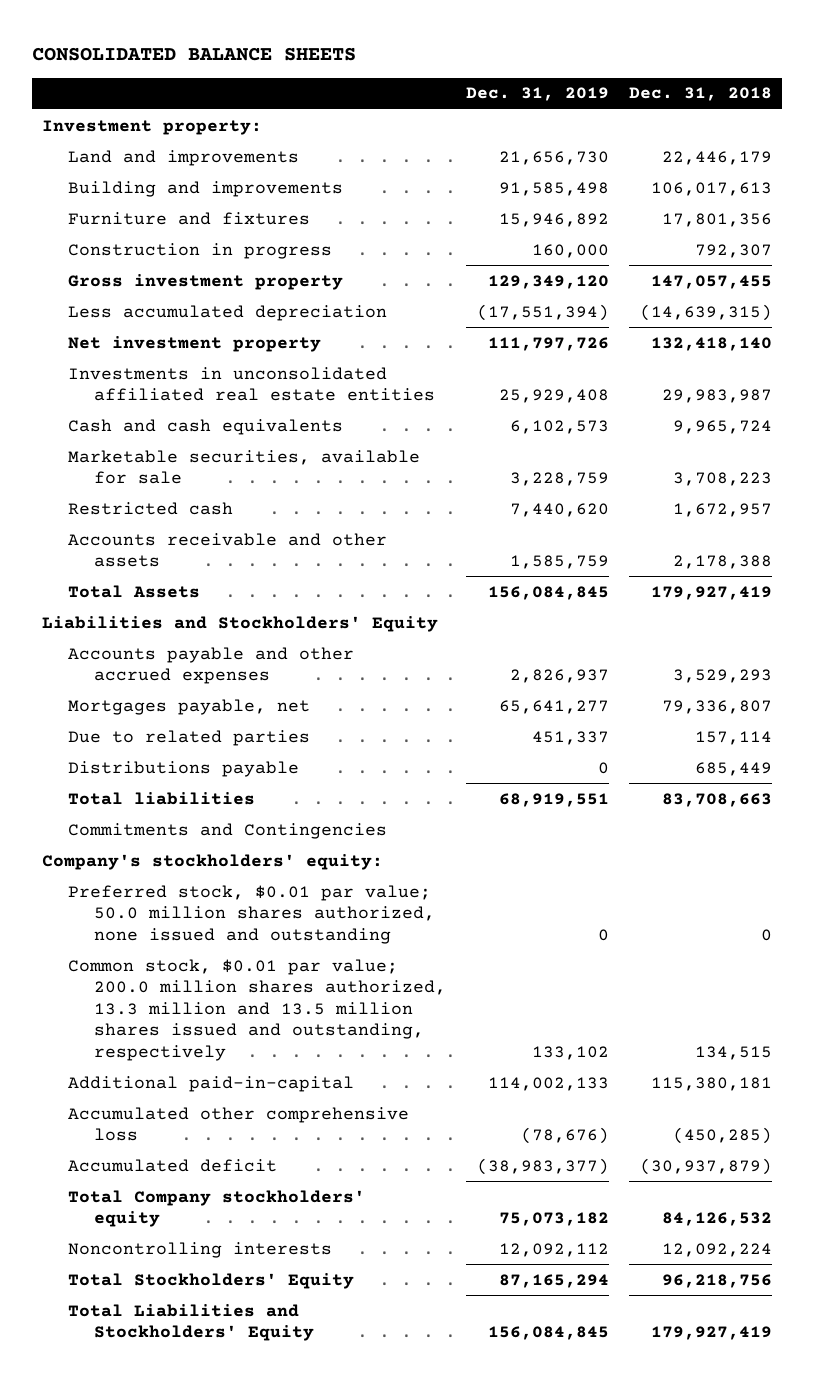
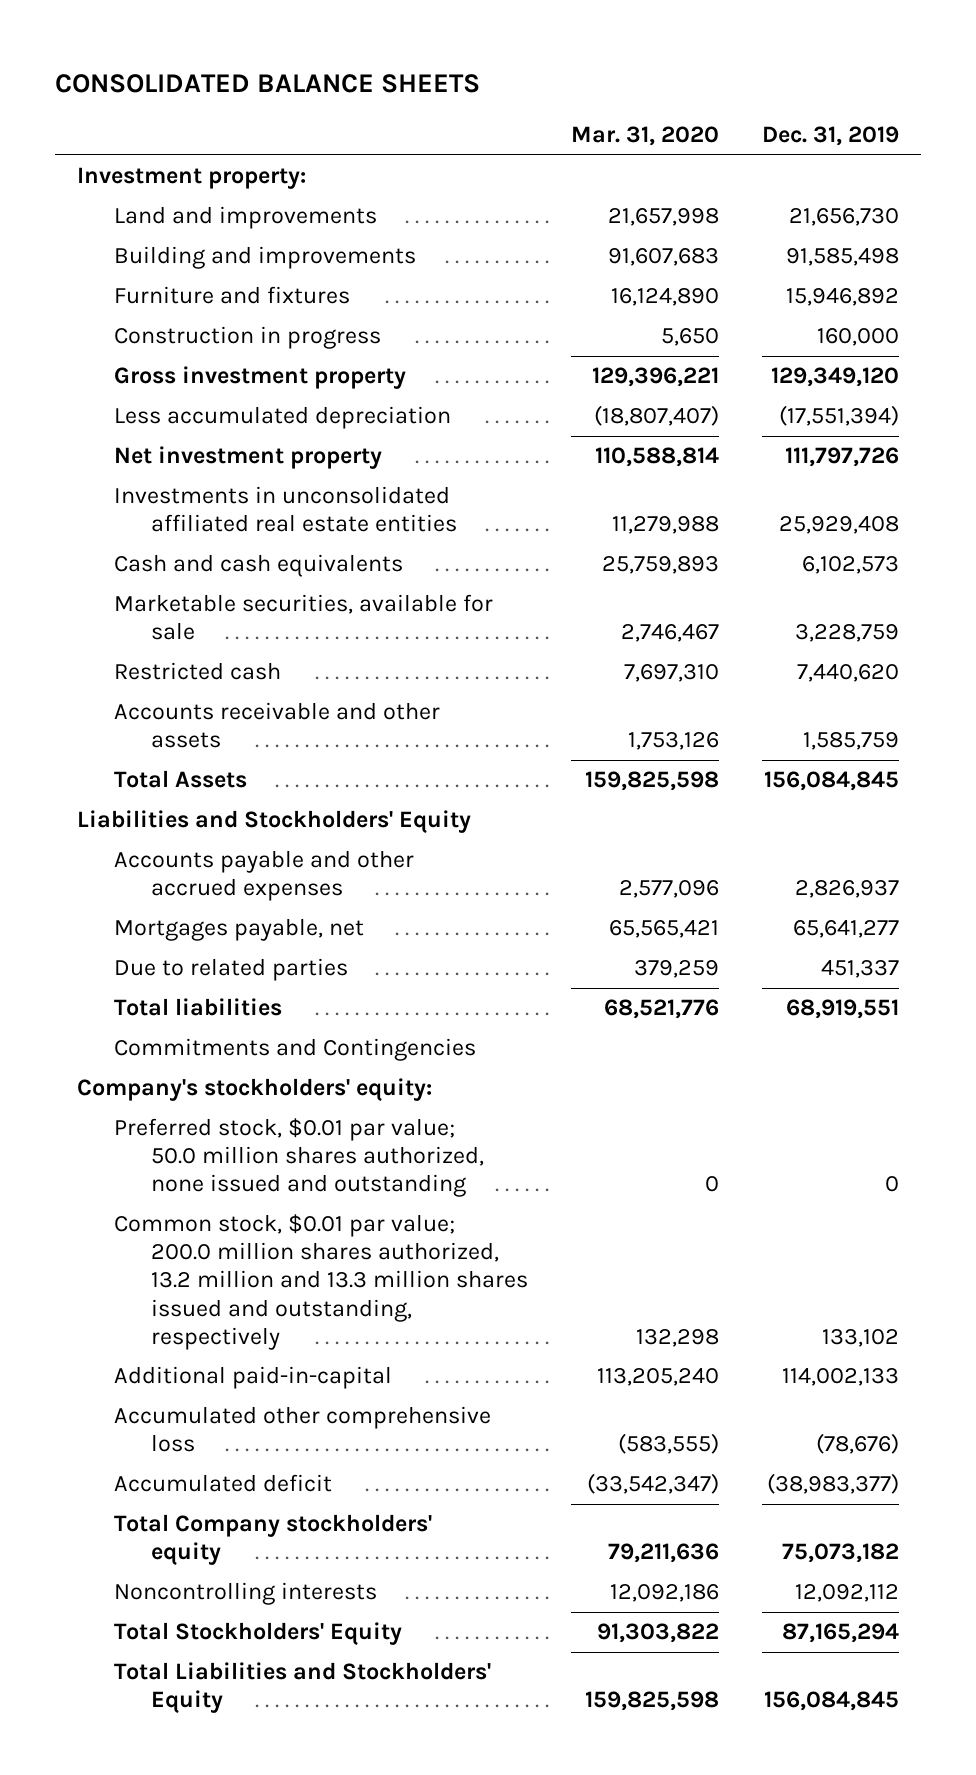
- | Dec. 31, 2019 | Dec. 31, 2018
+ | Mar. 31, 2020 | Dec. 31, 2019
- Distributions payable | 0 | 685,449
- Common stock, $0.01 par value; 200.0 million shares authorized, 13.3 million and 13.5 million shares issued and outstanding, respectively | 133,102 | 134,515
+ Common stock, $0.01 par value; 200.0 million shares authorized, 13.2 million and 13.3 million shares issued and outstanding, respectively | 132,298 | 133,102

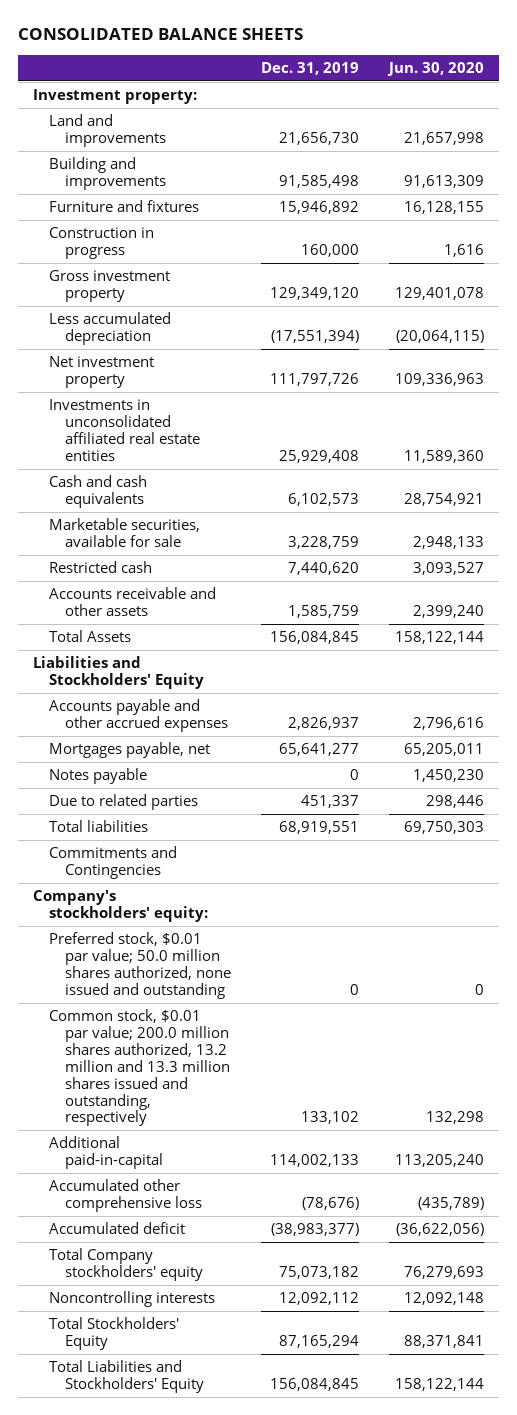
- | Mar. 31, 2020 | Dec. 31, 2019
+ | Dec. 31, 2019 | Jun. 30, 2020
+ Notes payable | 0 | 1,450,230

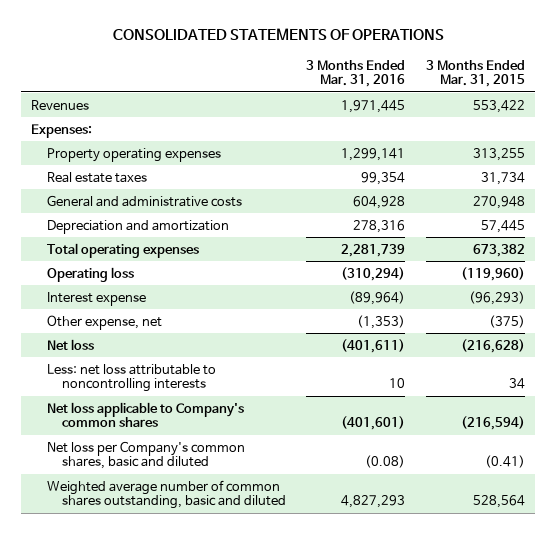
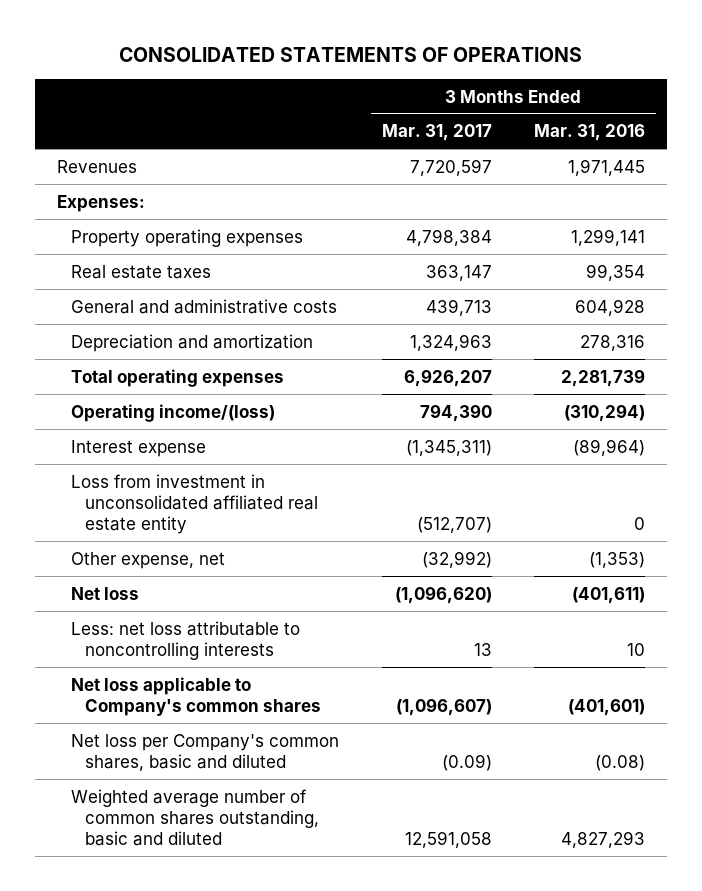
- | 3 Months Ended Mar. 31, 2016 | 3 Months Ended Mar. 31, 2015
+ | 3 Months Ended Mar. 31, 2017 | 3 Months Ended Mar. 31, 2016
- Operating loss | (310,294) | (119,960)
+ Operating income/(loss) | 794,390 | (310,294)
+ Loss from investment in unconsolidated affiliated real estate entity | (512,707) | 0

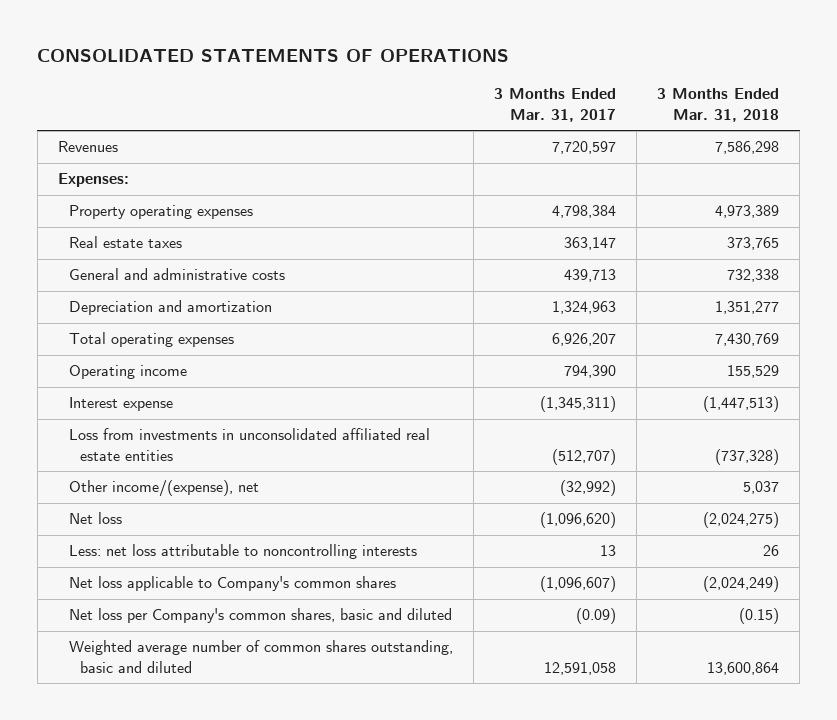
- | 3 Months Ended Mar. 31, 2017 | 3 Months Ended Mar. 31, 2016
+ | 3 Months Ended Mar. 31, 2017 | 3 Months Ended Mar. 31, 2018
- Operating income/(loss) | 794,390 | (310,294)
+ Operating income | 794,390 | 155,529
- Loss from investment in unconsolidated affiliated real estate entity | (512,707) | 0
- Other expense, net | (32,992) | (1,353)
+ Loss from investments in unconsolidated affiliated real estate entities | (512,707) | (737,328)
+ Other income/(expense), net | (32,992) | 5,037

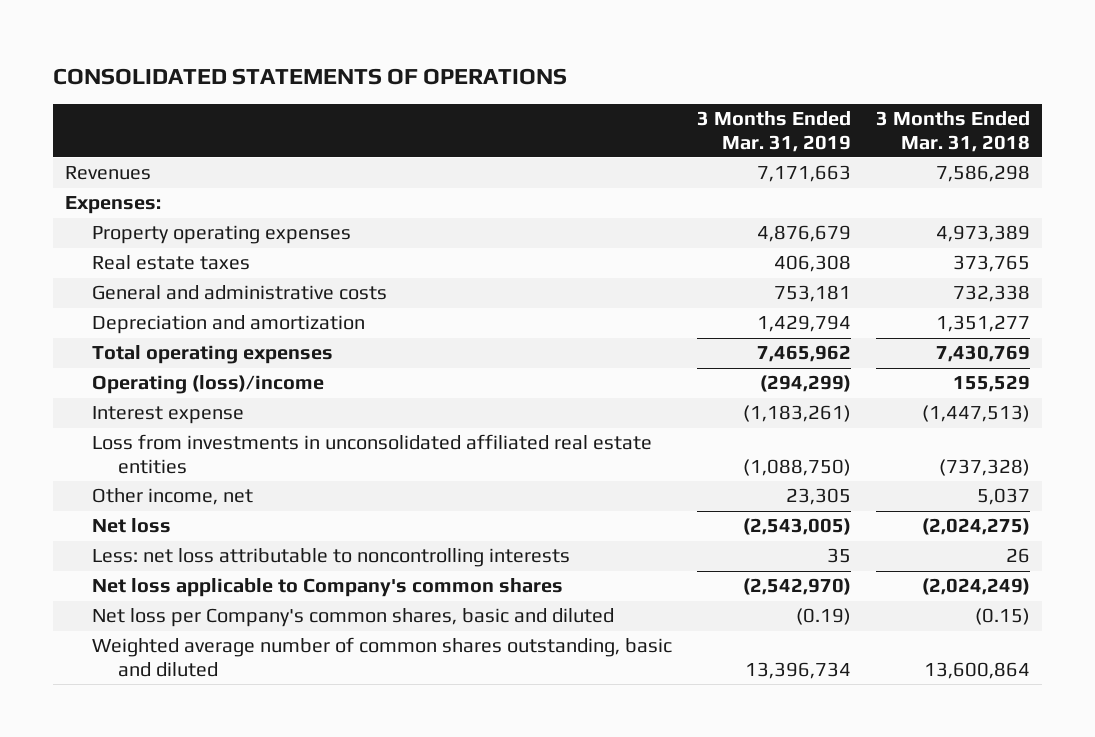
- | 3 Months Ended Mar. 31, 2017 | 3 Months Ended Mar. 31, 2018
+ | 3 Months Ended Mar. 31, 2019 | 3 Months Ended Mar. 31, 2018
- Operating income | 794,390 | 155,529
+ Operating (loss)/income | (294,299) | 155,529
- Other income/(expense), net | (32,992) | 5,037
+ Other income, net | 23,305 | 5,037

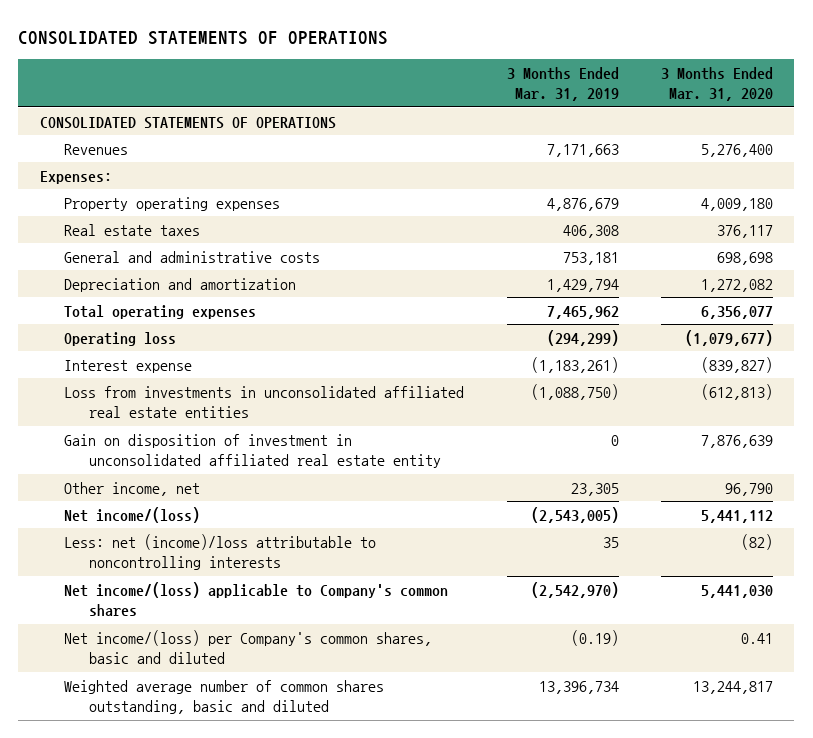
- | 3 Months Ended Mar. 31, 2019 | 3 Months Ended Mar. 31, 2018
+ | 3 Months Ended Mar. 31, 2019 | 3 Months Ended Mar. 31, 2020
+ CONSOLIDATED STATEMENTS OF OPERATIONS
- Operating (loss)/income | (294,299) | 155,529
+ Operating loss | (294,299) | (1,079,677)
+ Gain on disposition of investment in unconsolidated affiliated real estate entity | 0 | 7,876,639
- Net loss | (2,543,005) | (2,024,275)
- Less: net loss attributable to noncontrolling interests | 35 | 26
- Net loss applicable to Company's common shares | (2,542,970) | (2,024,249)
- Net loss per Company's common shares, basic and diluted | (0.19) | (0.15)
+ Net income/(loss) | (2,543,005) | 5,441,112
+ Less: net (income)/loss attributable to noncontrolling interests | 35 | (82)
+ Net income/(loss) applicable to Company's common shares | (2,542,970) | 5,441,030
+ Net income/(loss) per Company's common shares, basic and diluted | (0.19) | 0.41

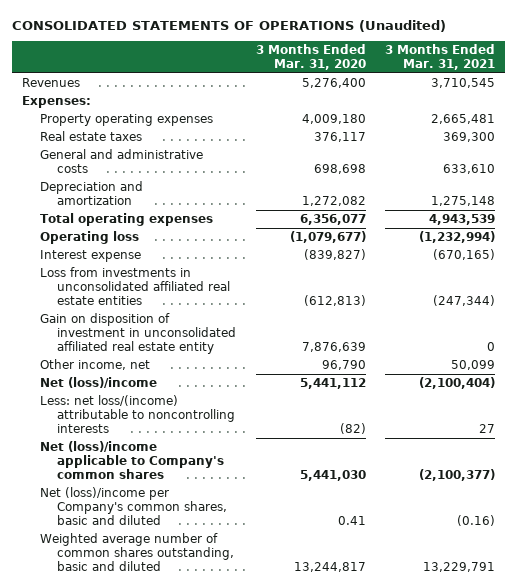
- CONSOLIDATED STATEMENTS OF OPERATIONS
+ CONSOLIDATED STATEMENTS OF OPERATIONS (Unaudited)
- | 3 Months Ended Mar. 31, 2019 | 3 Months Ended Mar. 31, 2020
+ | 3 Months Ended Mar. 31, 2020 | 3 Months Ended Mar. 31, 2021
- CONSOLIDATED STATEMENTS OF OPERATIONS
- Net income/(loss) | (2,543,005) | 5,441,112
- Less: net (income)/loss attributable to noncontrolling interests | 35 | (82)
- Net income/(loss) applicable to Company's common shares | (2,542,970) | 5,441,030
- Net income/(loss) per Company's common shares, basic and diluted | (0.19) | 0.41
+ Net (loss)/income | 5,441,112 | (2,100,404)
+ Less: net loss/(income) attributable to noncontrolling interests | (82) | 27
+ Net (loss)/income applicable to Company's common shares | 5,441,030 | (2,100,377)
+ Net (loss)/income per Company's common shares, basic and diluted | 0.41 | (0.16)

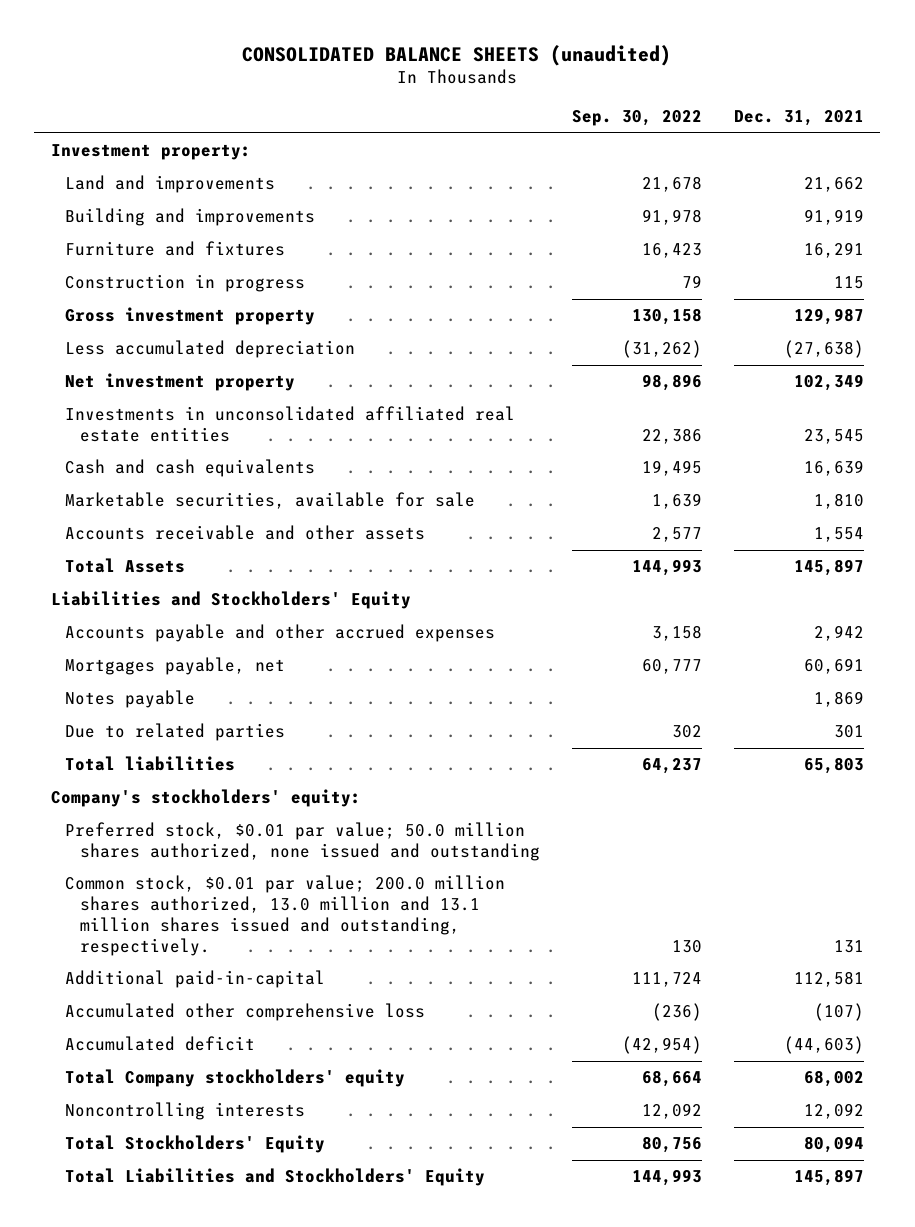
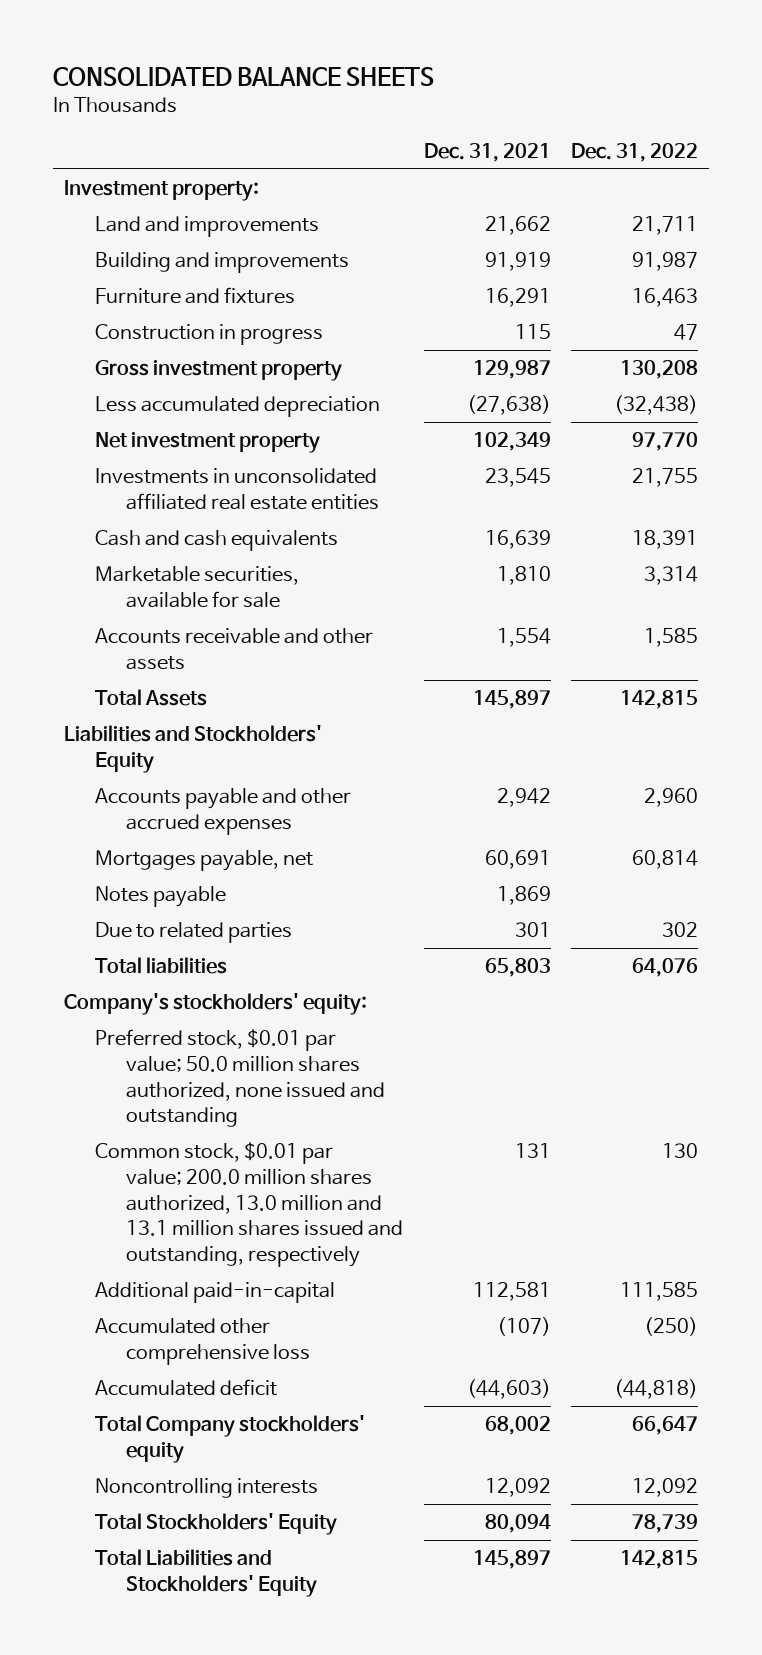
- CONSOLIDATED BALANCE SHEETS (unaudited)
+ CONSOLIDATED BALANCE SHEETS
- | Sep. 30, 2022 | Dec. 31, 2021
+ | Dec. 31, 2021 | Dec. 31, 2022
- Common stock, $0.01 par value; 200.0 million shares authorized, 13.0 million and 13.1 million shares issued and outstanding, respectively. | 130 | 131
+ Common stock, $0.01 par value; 200.0 million shares authorized, 13.0 million and 13.1 million shares issued and outstanding, respectively | 131 | 130

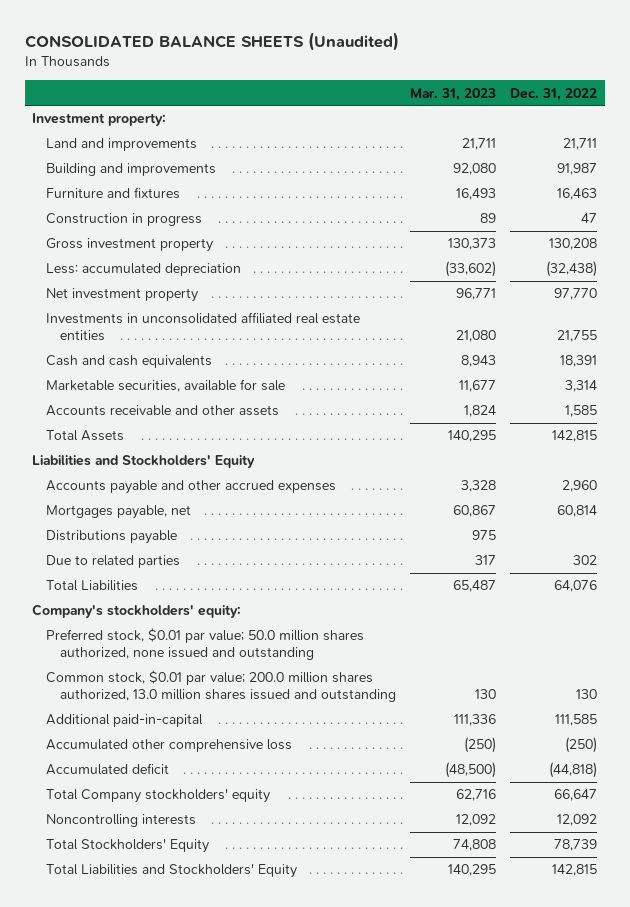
- CONSOLIDATED BALANCE SHEETS
+ CONSOLIDATED BALANCE SHEETS (Unaudited)
- | Dec. 31, 2021 | Dec. 31, 2022
+ | Mar. 31, 2023 | Dec. 31, 2022
- Less accumulated depreciation | (27,638) | (32,438)
+ Less: accumulated depreciation | (33,602) | (32,438)
- Notes payable | 1,869 |
+ Distributions payable | 975 |
- Total liabilities | 65,803 | 64,076
+ Total Liabilities | 65,487 | 64,076
- Common stock, $0.01 par value; 200.0 million shares authorized, 13.0 million and 13.1 million shares issued and outstanding, respectively | 131 | 130
+ Common stock, $0.01 par value; 200.0 million shares authorized, 13.0 million shares issued and outstanding | 130 | 130

